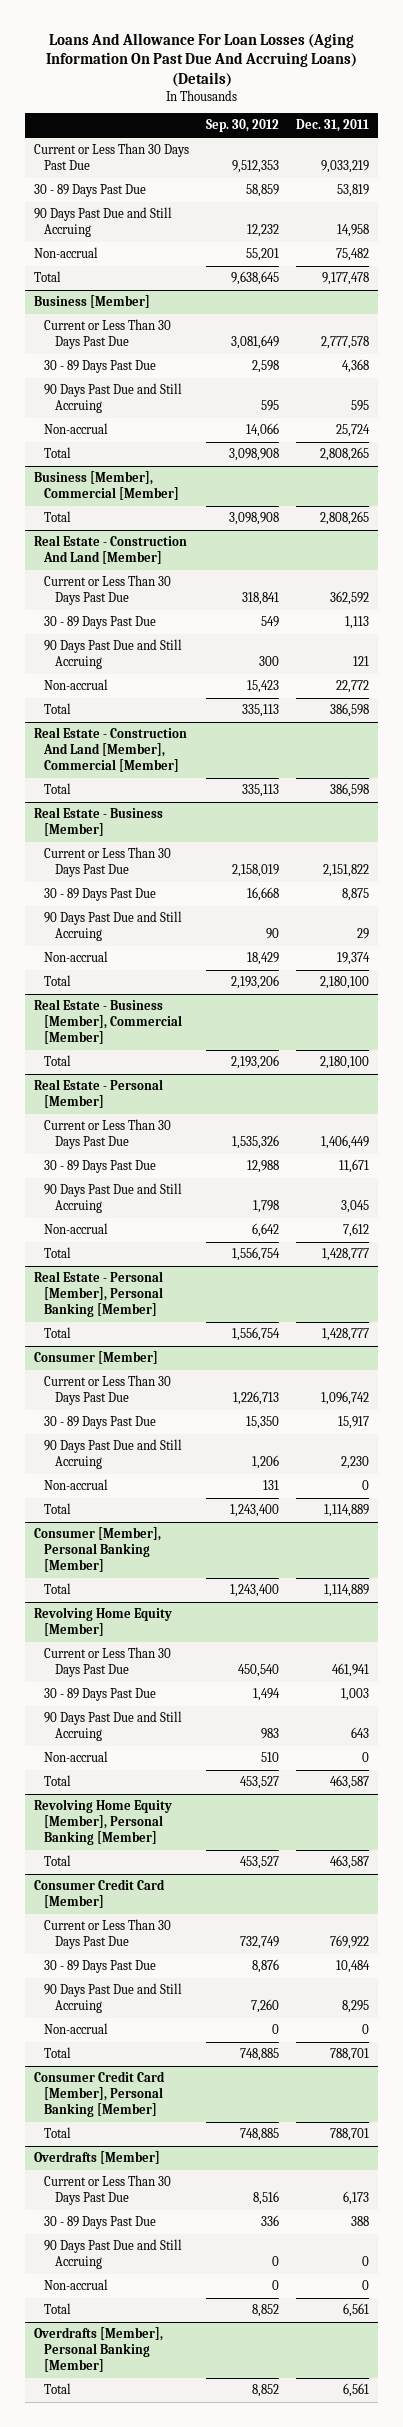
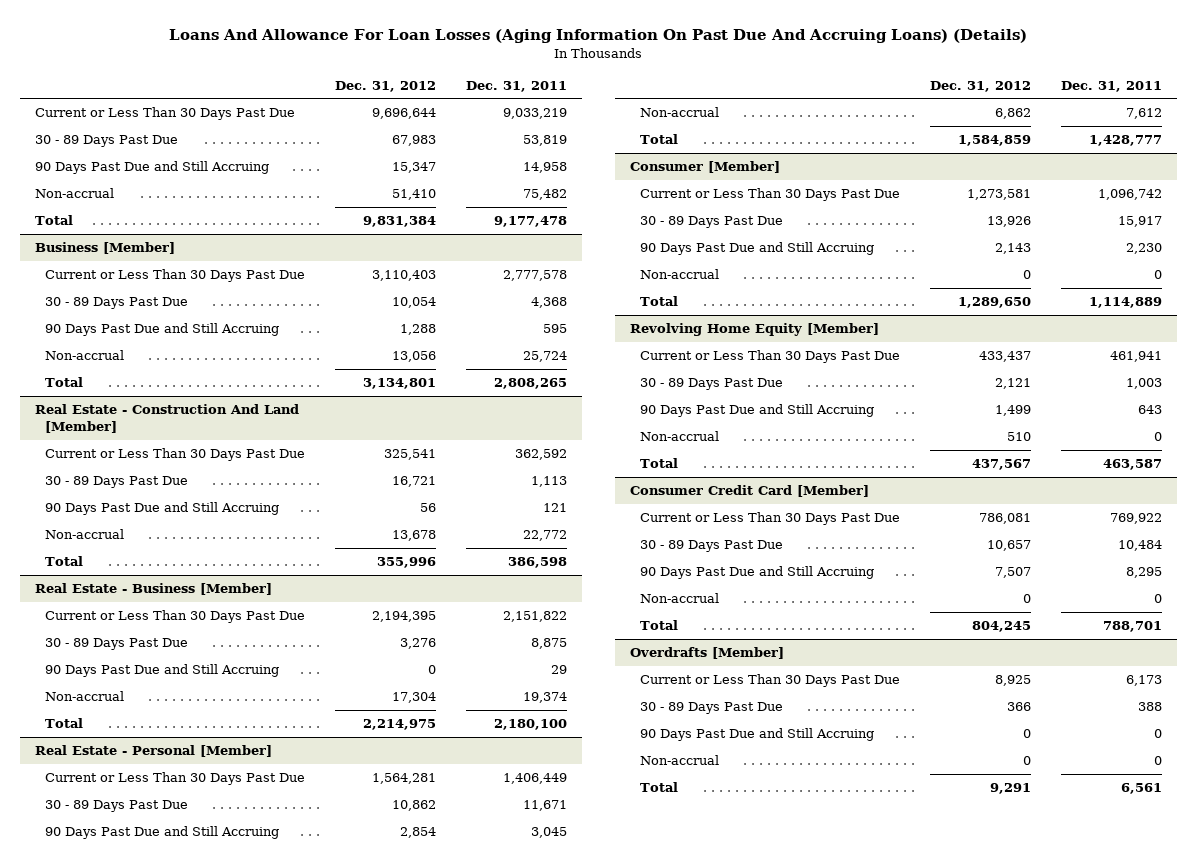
- | Sep. 30, 2012 | Dec. 31, 2011
+ | Dec. 31, 2012 | Dec. 31, 2011
- Business [Member], Commercial [Member]
- Total | 3,098,908 | 2,808,265
- Real Estate - Construction And Land [Member], Commercial [Member]
- Total | 335,113 | 386,598
- Real Estate - Business [Member], Commercial [Member]
- Total | 2,193,206 | 2,180,100
- Real Estate - Personal [Member], Personal Banking [Member]
- Total | 1,556,754 | 1,428,777
- Consumer [Member], Personal Banking [Member]
- Total | 1,243,400 | 1,114,889
- Revolving Home Equity [Member], Personal Banking [Member]
- Total | 453,527 | 463,587
- Consumer Credit Card [Member], Personal Banking [Member]
- Total | 748,885 | 788,701
- Overdrafts [Member], Personal Banking [Member]
- Total | 8,852 | 6,561

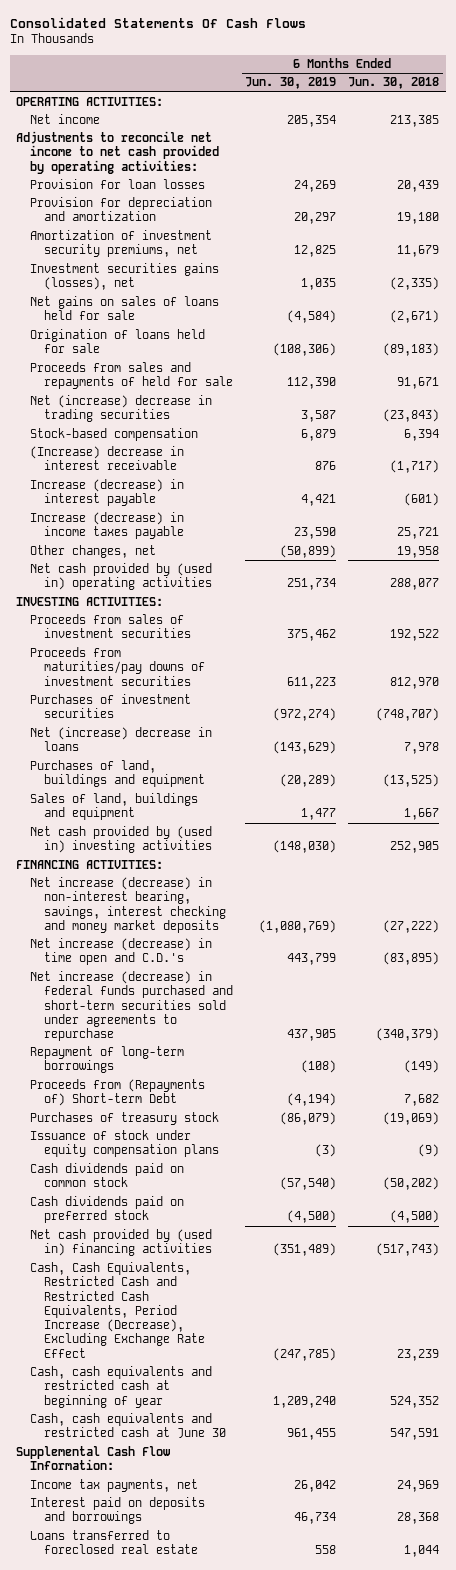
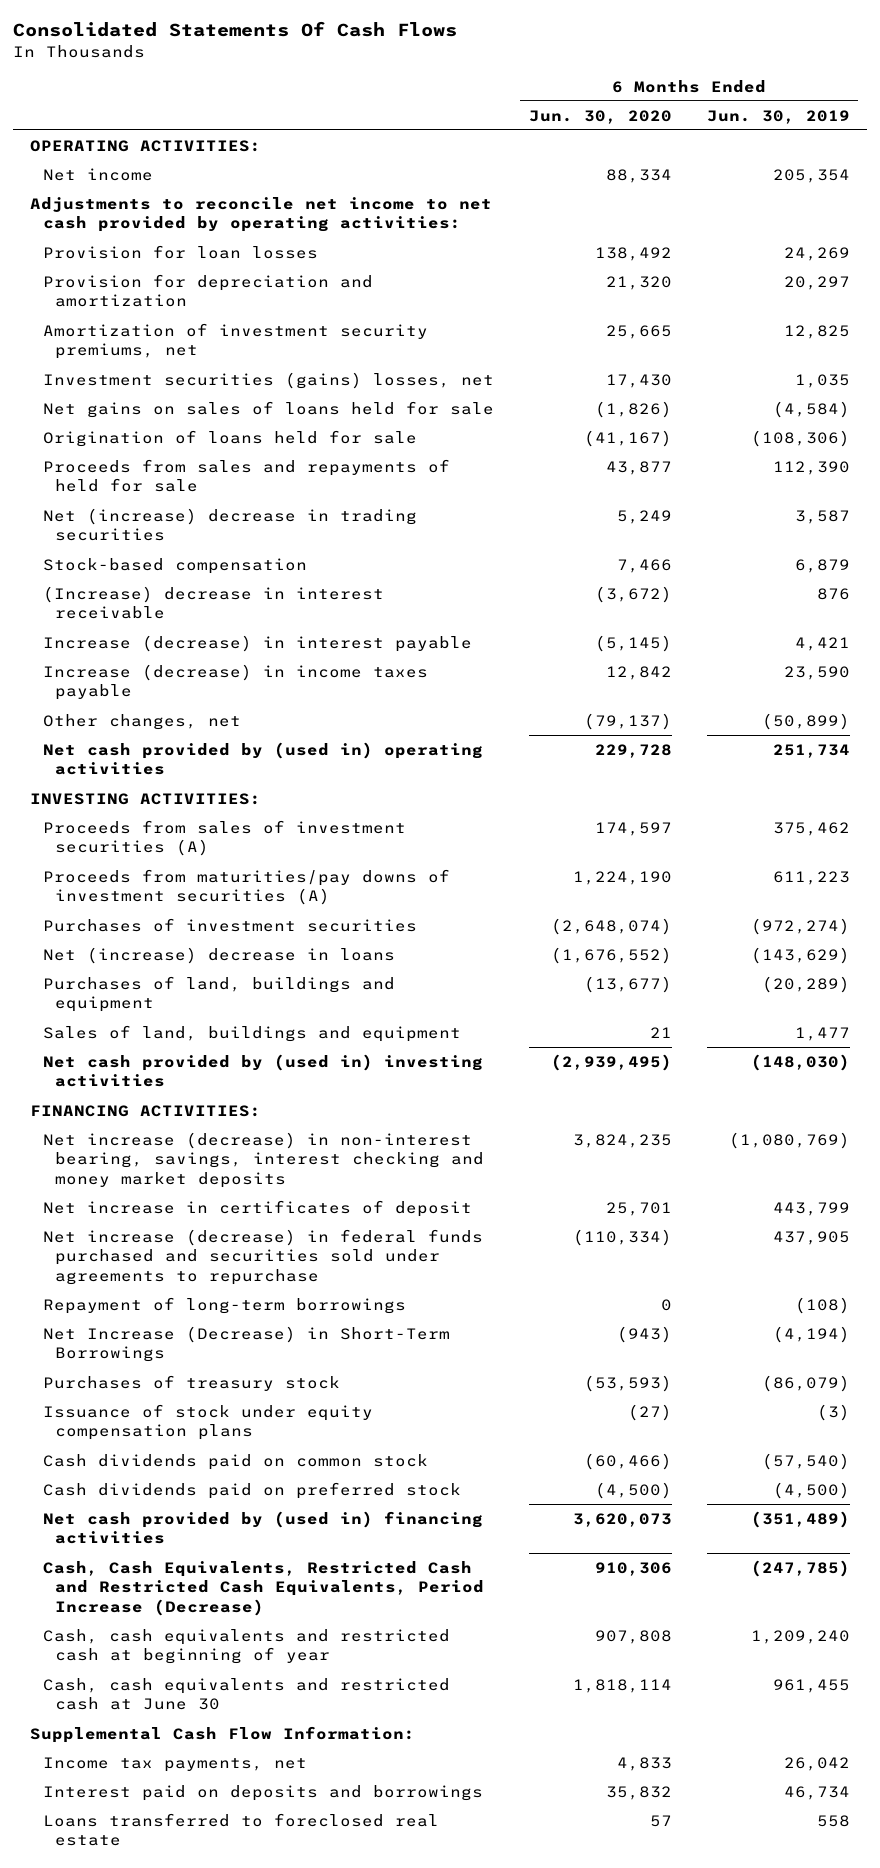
- | 6 Months Ended Jun. 30, 2019 | 6 Months Ended Jun. 30, 2018
+ | 6 Months Ended Jun. 30, 2020 | 6 Months Ended Jun. 30, 2019
- Investment securities gains (losses), net | 1,035 | (2,335)
+ Investment securities (gains) losses, net | 17,430 | 1,035
- Proceeds from sales of investment securities | 375,462 | 192,522
- Proceeds from maturities/pay downs of investment securities | 611,223 | 812,970
+ Proceeds from sales of investment securities (A) | 174,597 | 375,462
+ Proceeds from maturities/pay downs of investment securities (A) | 1,224,190 | 611,223
- Net increase (decrease) in time open and C.D.'s | 443,799 | (83,895)
- Net increase (decrease) in federal funds purchased and short-term securities sold under agreements to repurchase | 437,905 | (340,379)
+ Net increase in certificates of deposit | 25,701 | 443,799
+ Net increase (decrease) in federal funds purchased and securities sold under agreements to repurchase | (110,334) | 437,905
- Proceeds from (Repayments of) Short-term Debt | (4,194) | 7,682
+ Net Increase (Decrease) in Short-Term Borrowings | (943) | (4,194)
- Cash, Cash Equivalents, Restricted Cash and Restricted Cash Equivalents, Period Increase (Decrease), Excluding Exchange Rate Effect | (247,785) | 23,239
+ Cash, Cash Equivalents, Restricted Cash and Restricted Cash Equivalents, Period Increase (Decrease) | 910,306 | (247,785)

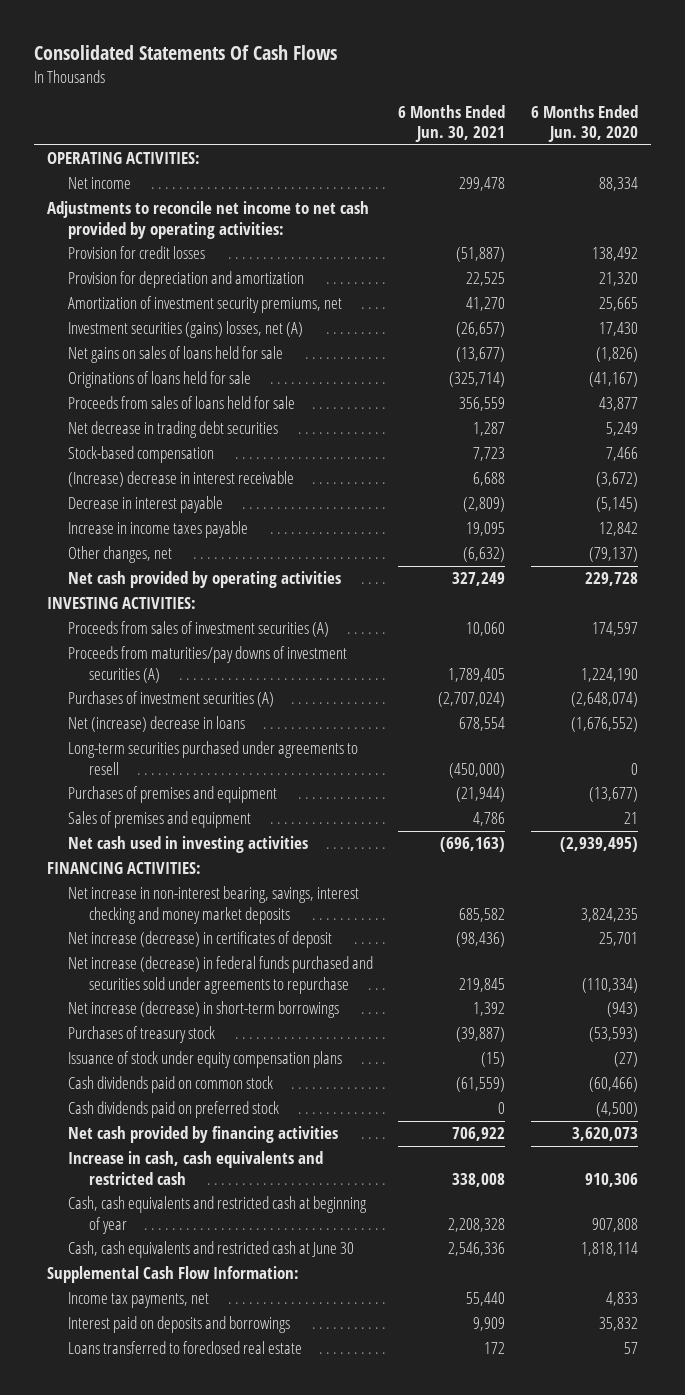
- | 6 Months Ended Jun. 30, 2020 | 6 Months Ended Jun. 30, 2019
+ | 6 Months Ended Jun. 30, 2021 | 6 Months Ended Jun. 30, 2020
- Provision for loan losses | 138,492 | 24,269
+ Provision for credit losses | (51,887) | 138,492
- Investment securities (gains) losses, net | 17,430 | 1,035
+ Investment securities (gains) losses, net (A) | (26,657) | 17,430
- Origination of loans held for sale | (41,167) | (108,306)
- Proceeds from sales and repayments of held for sale | 43,877 | 112,390
- Net (increase) decrease in trading securities | 5,249 | 3,587
+ Originations of loans held for sale | (325,714) | (41,167)
+ Proceeds from sales of loans held for sale | 356,559 | 43,877
+ Net decrease in trading debt securities | 1,287 | 5,249
- Increase (decrease) in interest payable | (5,145) | 4,421
- Increase (decrease) in income taxes payable | 12,842 | 23,590
+ Decrease in interest payable | (2,809) | (5,145)
+ Increase in income taxes payable | 19,095 | 12,842
- Net cash provided by (used in) operating activities | 229,728 | 251,734
+ Net cash provided by operating activities | 327,249 | 229,728
- Purchases of investment securities | (2,648,074) | (972,274)
+ Purchases of investment securities (A) | (2,707,024) | (2,648,074)
- Purchases of land, buildings and equipment | (13,677) | (20,289)
- Sales of land, buildings and equipment | 21 | 1,477
- Net cash provided by (used in) investing activities | (2,939,495) | (148,030)
+ Long-term securities purchased under agreements to resell | (450,000) | 0
+ Purchases of premises and equipment | (21,944) | (13,677)
+ Sales of premises and equipment | 4,786 | 21
+ Net cash used in investing activities | (696,163) | (2,939,495)
- Net increase (decrease) in non-interest bearing, savings, interest checking and money market deposits | 3,824,235 | (1,080,769)
- Net increase in certificates of deposit | 25,701 | 443,799
+ Net increase in non-interest bearing, savings, interest checking and money market deposits | 685,582 | 3,824,235
+ Net increase (decrease) in certificates of deposit | (98,436) | 25,701
- Repayment of long-term borrowings | 0 | (108)
- Net Increase (Decrease) in Short-Term Borrowings | (943) | (4,194)
+ Net increase (decrease) in short-term borrowings | 1,392 | (943)
- Net cash provided by (used in) financing activities | 3,620,073 | (351,489)
- Cash, Cash Equivalents, Restricted Cash and Restricted Cash Equivalents, Period Increase (Decrease) | 910,306 | (247,785)
+ Net cash provided by financing activities | 706,922 | 3,620,073
+ Increase in cash, cash equivalents and restricted cash | 338,008 | 910,306

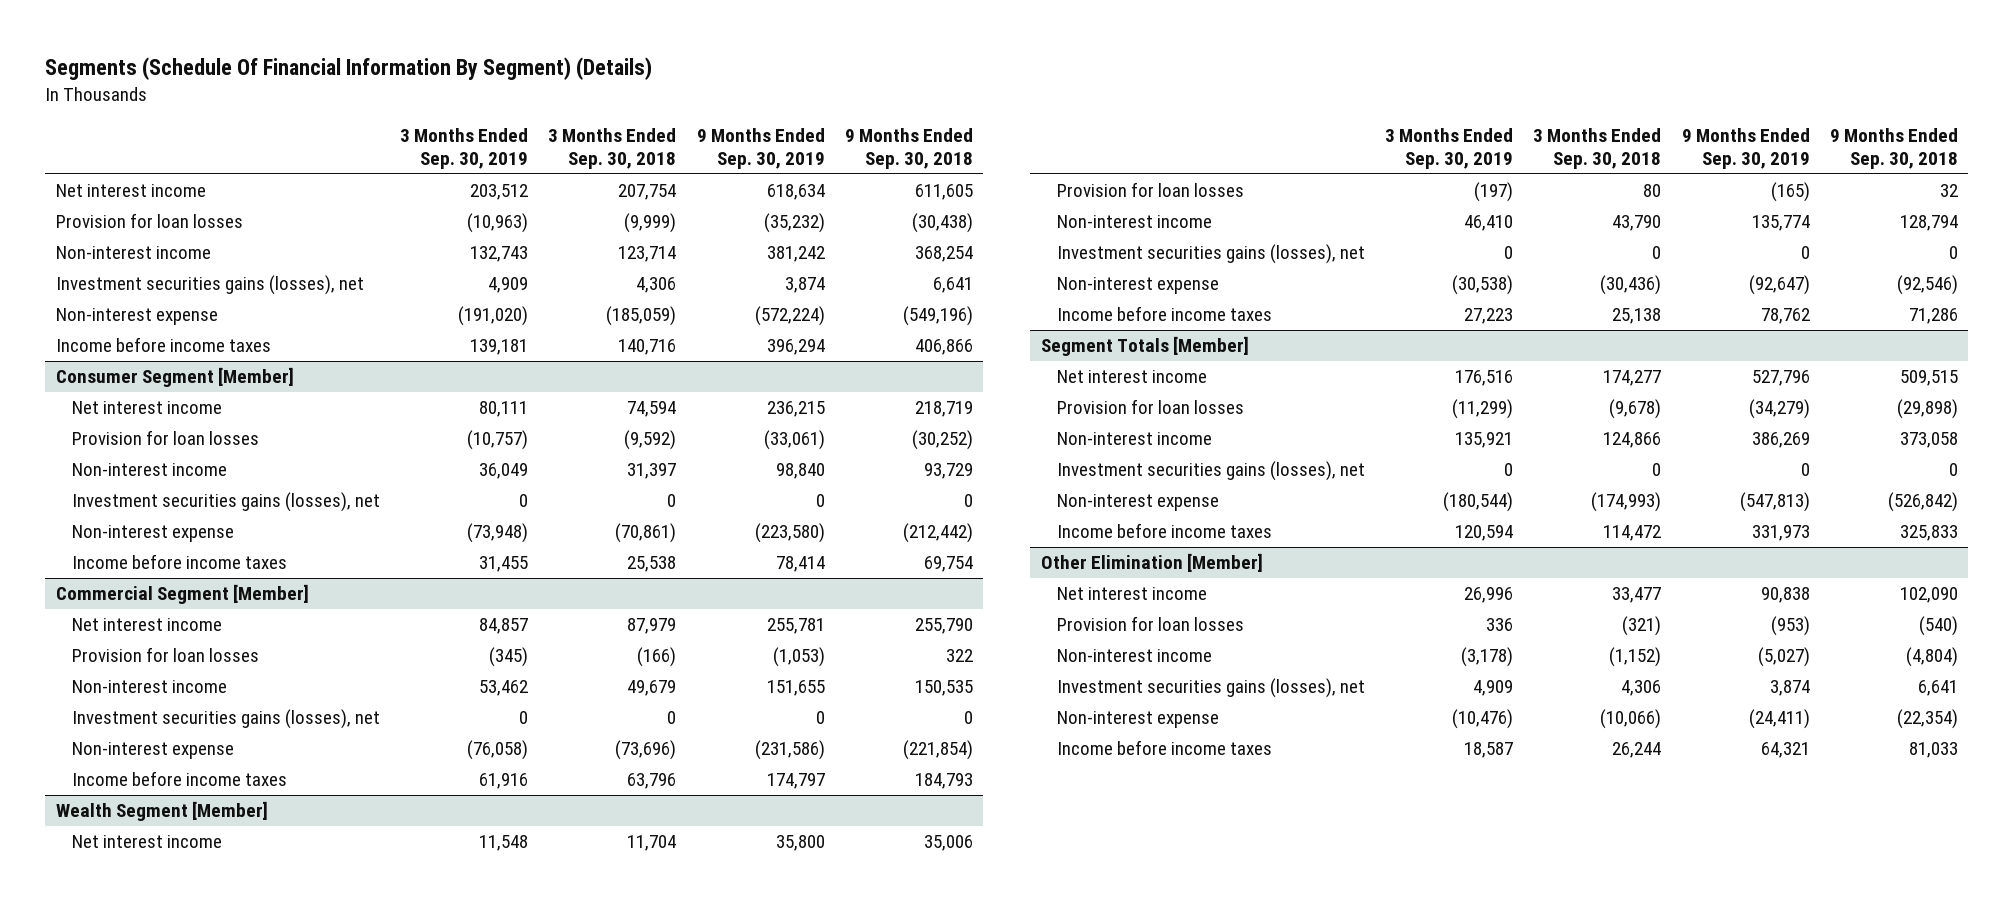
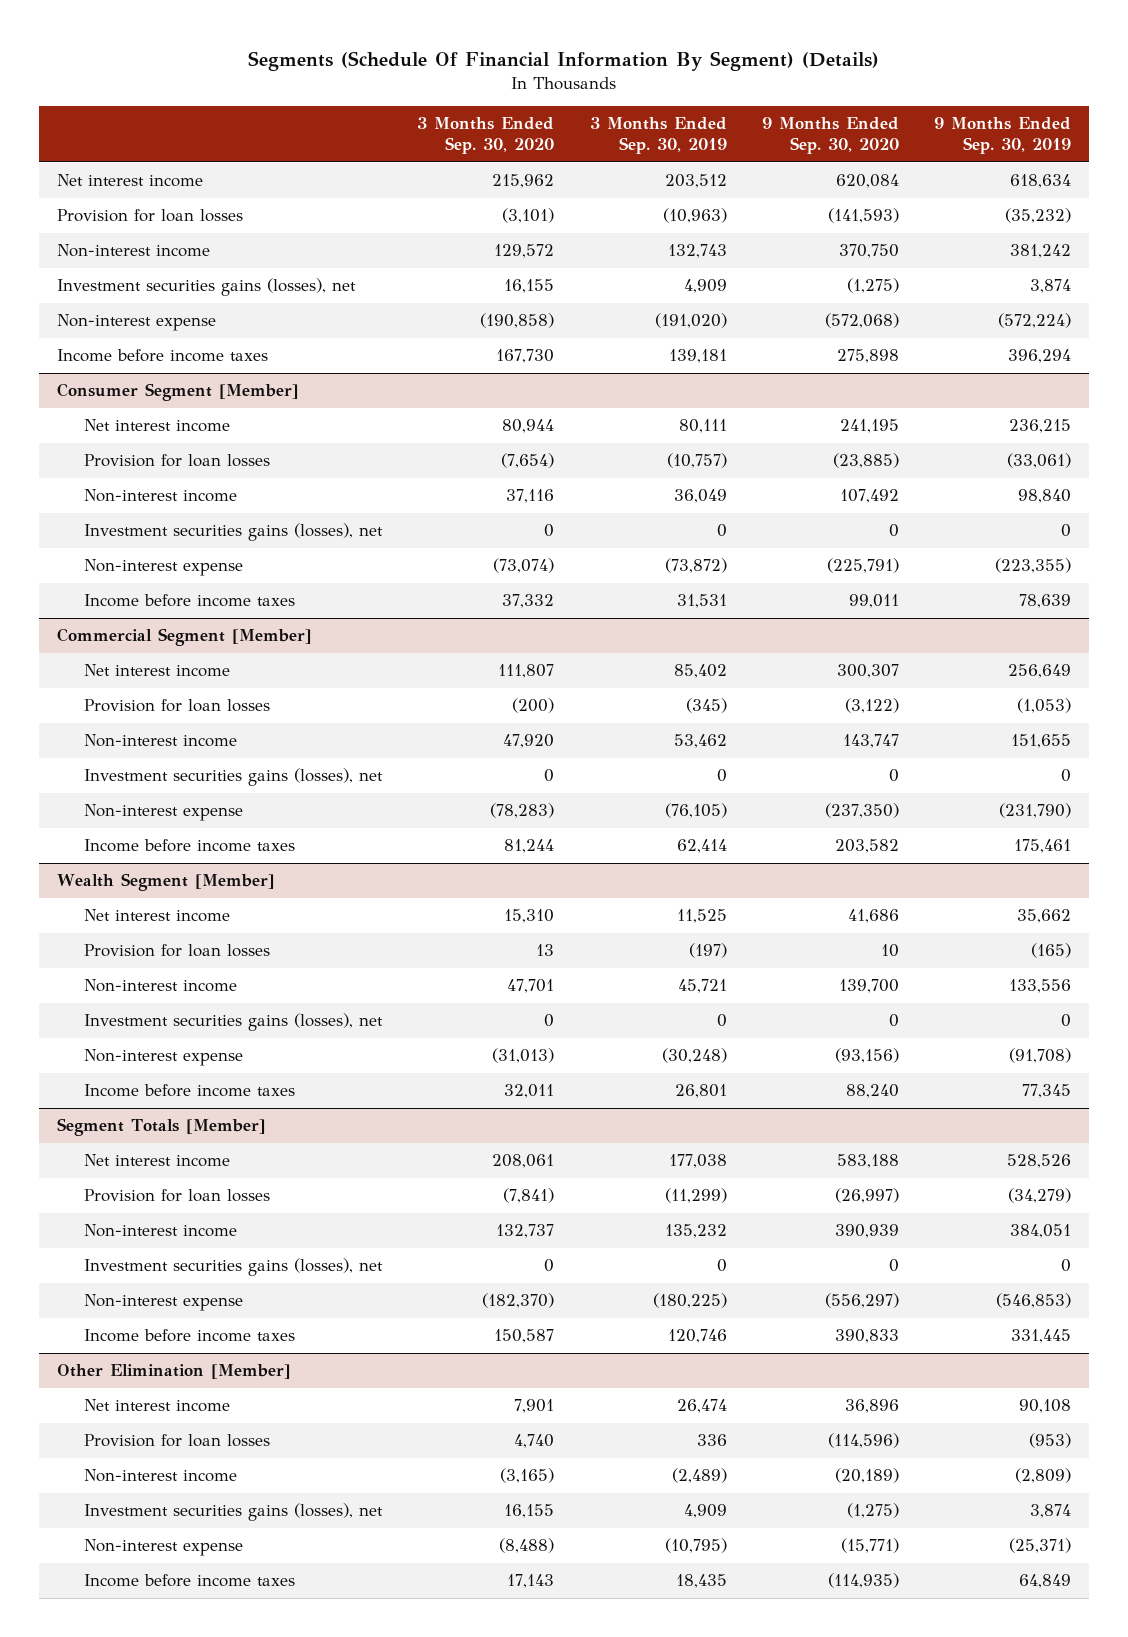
- | 3 Months Ended Sep. 30, 2019 | 3 Months Ended Sep. 30, 2018 | 9 Months Ended Sep. 30, 2019 | 9 Months Ended Sep. 30, 2018
+ | 3 Months Ended Sep. 30, 2020 | 3 Months Ended Sep. 30, 2019 | 9 Months Ended Sep. 30, 2020 | 9 Months Ended Sep. 30, 2019
@ Consumer Segment [Member]
- Non-interest expense | (73,948) | (70,861) | (223,580) | (212,442)
- Income before income taxes | 31,455 | 25,538 | 78,414 | 69,754
+ Non-interest expense | (73,074) | (73,872) | (225,791) | (223,355)
+ Income before income taxes | 37,332 | 31,531 | 99,011 | 78,639
@ Commercial Segment [Member]
- Net interest income | 84,857 | 87,979 | 255,781 | 255,790
+ Net interest income | 111,807 | 85,402 | 300,307 | 256,649
- Non-interest expense | (76,058) | (73,696) | (231,586) | (221,854)
- Income before income taxes | 61,916 | 63,796 | 174,797 | 184,793
+ Non-interest expense | (78,283) | (76,105) | (237,350) | (231,790)
+ Income before income taxes | 81,244 | 62,414 | 203,582 | 175,461
@ Wealth Segment [Member]
- Net interest income | 11,548 | 11,704 | 35,800 | 35,006
+ Net interest income | 15,310 | 11,525 | 41,686 | 35,662
- Non-interest income | 46,410 | 43,790 | 135,774 | 128,794
+ Non-interest income | 47,701 | 45,721 | 139,700 | 133,556
- Non-interest expense | (30,538) | (30,436) | (92,647) | (92,546)
- Income before income taxes | 27,223 | 25,138 | 78,762 | 71,286
+ Non-interest expense | (31,013) | (30,248) | (93,156) | (91,708)
+ Income before income taxes | 32,011 | 26,801 | 88,240 | 77,345
@ Segment Totals [Member]
- Net interest income | 176,516 | 174,277 | 527,796 | 509,515
+ Net interest income | 208,061 | 177,038 | 583,188 | 528,526
- Non-interest income | 135,921 | 124,866 | 386,269 | 373,058
+ Non-interest income | 132,737 | 135,232 | 390,939 | 384,051
- Non-interest expense | (180,544) | (174,993) | (547,813) | (526,842)
- Income before income taxes | 120,594 | 114,472 | 331,973 | 325,833
+ Non-interest expense | (182,370) | (180,225) | (556,297) | (546,853)
+ Income before income taxes | 150,587 | 120,746 | 390,833 | 331,445
@ Other Elimination [Member]
- Net interest income | 26,996 | 33,477 | 90,838 | 102,090
+ Net interest income | 7,901 | 26,474 | 36,896 | 90,108
- Non-interest income | (3,178) | (1,152) | (5,027) | (4,804)
+ Non-interest income | (3,165) | (2,489) | (20,189) | (2,809)
- Non-interest expense | (10,476) | (10,066) | (24,411) | (22,354)
- Income before income taxes | 18,587 | 26,244 | 64,321 | 81,033
+ Non-interest expense | (8,488) | (10,795) | (15,771) | (25,371)
+ Income before income taxes | 17,143 | 18,435 | (114,935) | 64,849

